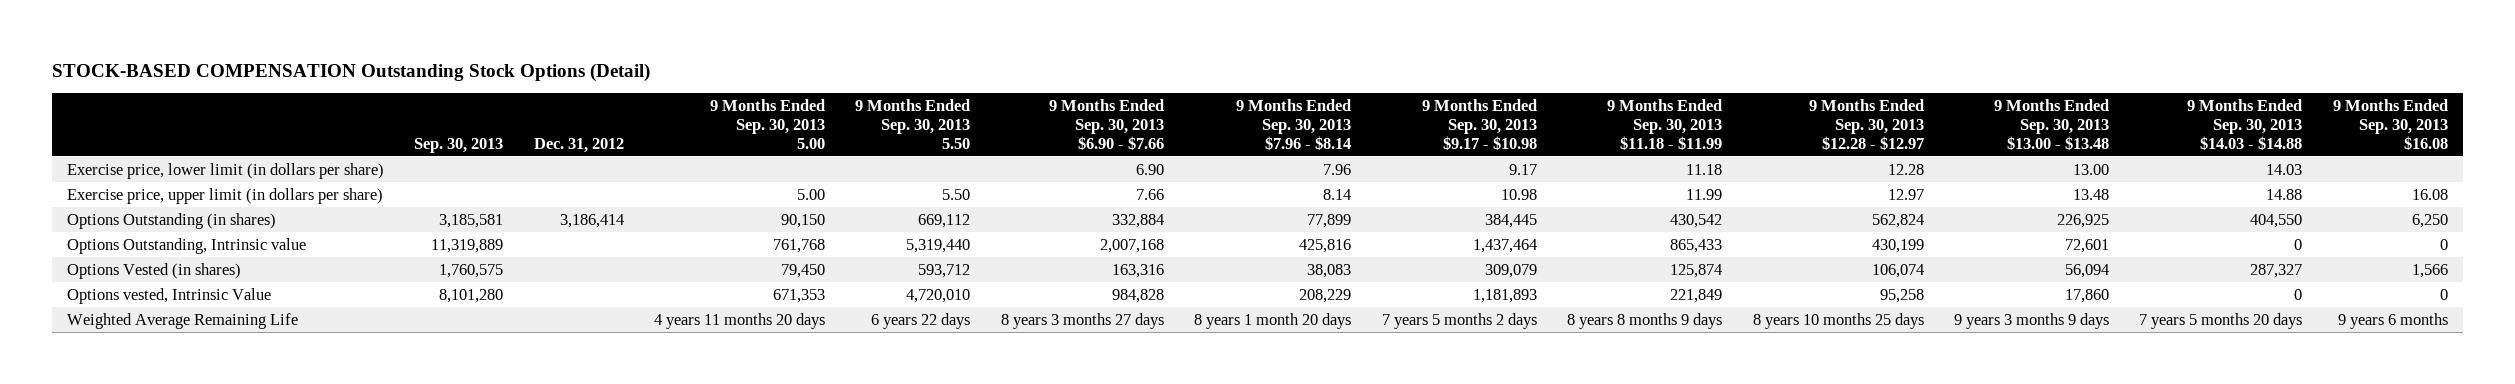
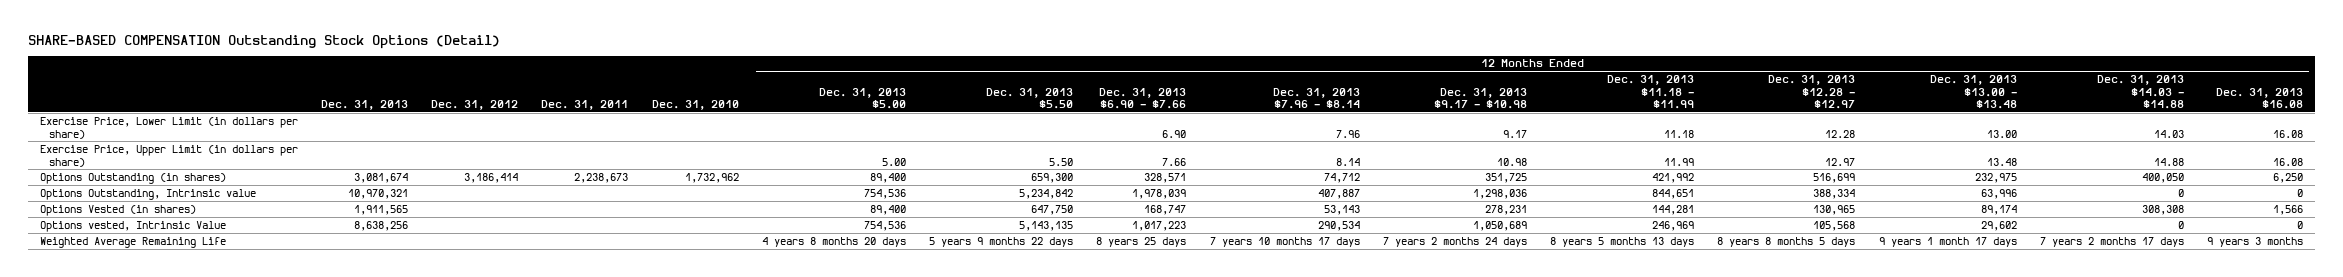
- STOCK-BASED COMPENSATION Outstanding Stock Options (Detail)
+ SHARE-BASED COMPENSATION Outstanding Stock Options (Detail)
- | Sep. 30, 2013 | Dec. 31, 2012 | 9 Months Ended Sep. 30, 2013 5.00 | 9 Months Ended Sep. 30, 2013 5.50 | 9 Months Ended Sep. 30, 2013 $6.90 - $7.66 | 9 Months Ended Sep. 30, 2013 $7.96 - $8.14 | 9 Months Ended Sep. 30, 2013 $9.17 - $10.98 | 9 Months Ended Sep. 30, 2013 $11.18 - $11.99 | 9 Months Ended Sep. 30, 2013 $12.28 - $12.97 | 9 Months Ended Sep. 30, 2013 $13.00 - $13.48 | 9 Months Ended Sep. 30, 2013 $14.03 - $14.88 | 9 Months Ended Sep. 30, 2013 $16.08
+ | Dec. 31, 2013 | Dec. 31, 2012 | Dec. 31, 2011 | Dec. 31, 2010 | 12 Months Ended Dec. 31, 2013 $5.00 | 12 Months Ended Dec. 31, 2013 $5.50 | 12 Months Ended Dec. 31, 2013 $6.90 - $7.66 | 12 Months Ended Dec. 31, 2013 $7.96 - $8.14 | 12 Months Ended Dec. 31, 2013 $9.17 - $10.98 | 12 Months Ended Dec. 31, 2013 $11.18 - $11.99 | 12 Months Ended Dec. 31, 2013 $12.28 - $12.97 | 12 Months Ended Dec. 31, 2013 $13.00 - $13.48 | 12 Months Ended Dec. 31, 2013 $14.03 - $14.88 | 12 Months Ended Dec. 31, 2013 $16.08
- Exercise price, lower limit (in dollars per share) | | | | | 6.90 | 7.96 | 9.17 | 11.18 | 12.28 | 13.00 | 14.03 |
- Exercise price, upper limit (in dollars per share) | | | 5.00 | 5.50 | 7.66 | 8.14 | 10.98 | 11.99 | 12.97 | 13.48 | 14.88 | 16.08
+ Exercise Price, Lower Limit (in dollars per share) | | | | | | | 6.90 | 7.96 | 9.17 | 11.18 | 12.28 | 13.00 | 14.03 | 16.08
+ Exercise Price, Upper Limit (in dollars per share) | | | | | 5.00 | 5.50 | 7.66 | 8.14 | 10.98 | 11.99 | 12.97 | 13.48 | 14.88 | 16.08

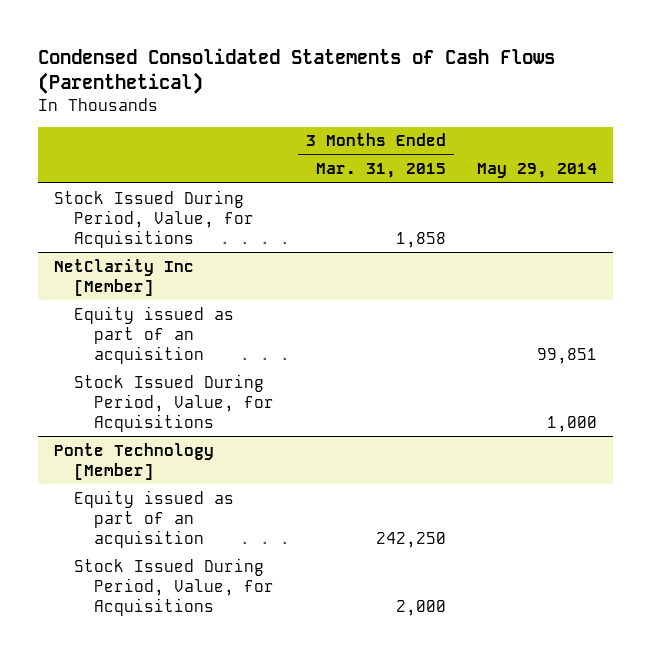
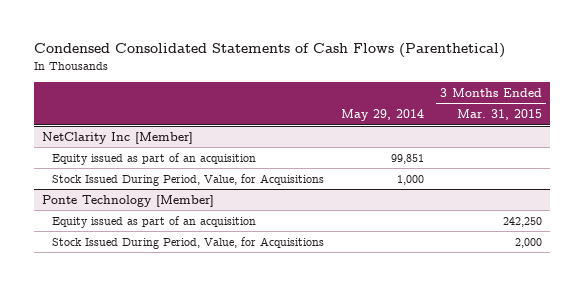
- | 3 Months Ended Mar. 31, 2015 | May 29, 2014
+ | May 29, 2014 | 3 Months Ended Mar. 31, 2015
- Stock Issued During Period, Value, for Acquisitions | 1,858 |

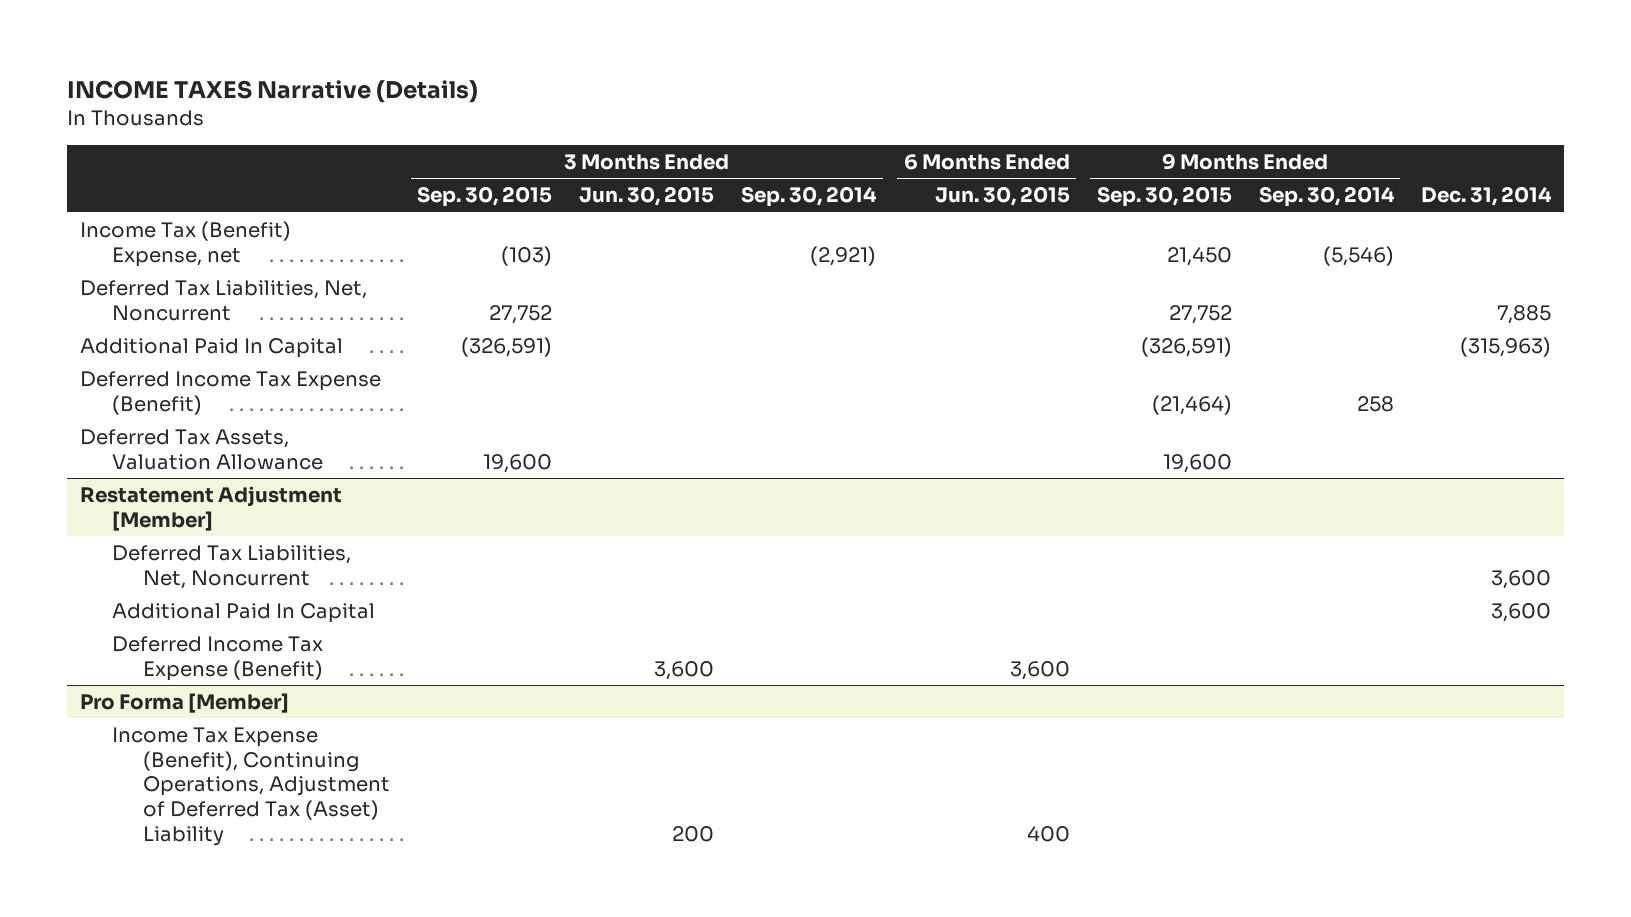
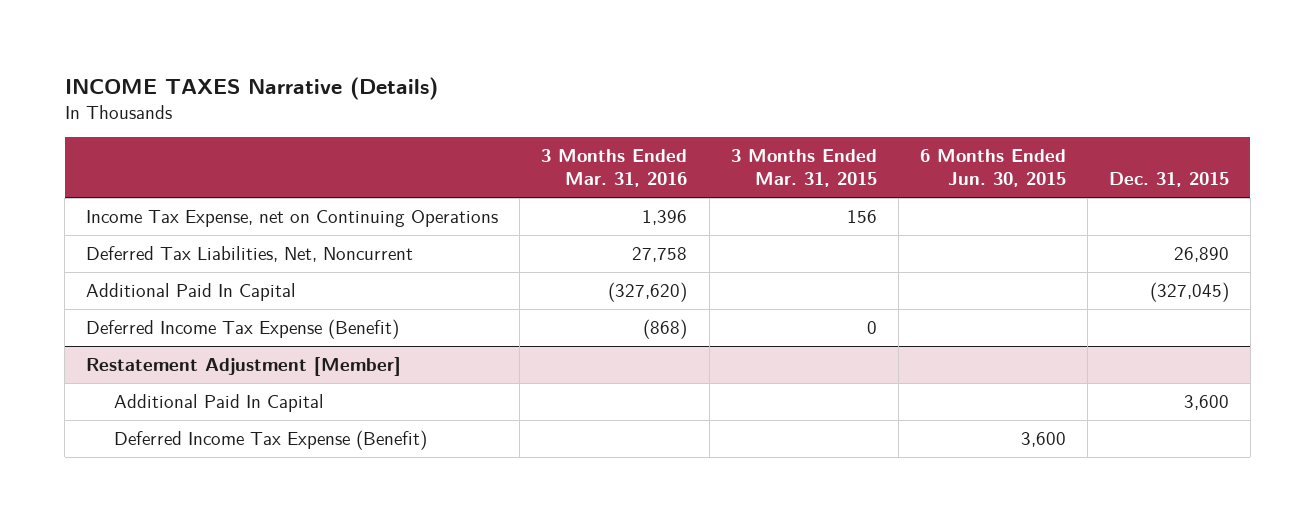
- | 3 Months Ended Sep. 30, 2015 | 3 Months Ended Jun. 30, 2015 | 3 Months Ended Sep. 30, 2014 | 6 Months Ended Jun. 30, 2015 | 9 Months Ended Sep. 30, 2015 | 9 Months Ended Sep. 30, 2014 | Dec. 31, 2014
+ | 3 Months Ended Mar. 31, 2016 | 3 Months Ended Mar. 31, 2015 | 6 Months Ended Jun. 30, 2015 | Dec. 31, 2015
- Income Tax (Benefit) Expense, net | (103) | | (2,921) | | 21,450 | (5,546) |
+ Income Tax Expense, net on Continuing Operations | 1,396 | 156 | |
- Deferred Tax Assets, Valuation Allowance | 19,600 | | | | 19,600 | |
@ Restatement Adjustment [Member]
- Deferred Tax Liabilities, Net, Noncurrent | | | | | | | 3,600
- Pro Forma [Member]
- Income Tax Expense (Benefit), Continuing Operations, Adjustment of Deferred Tax (Asset) Liability | | 200 | | 400 | | |

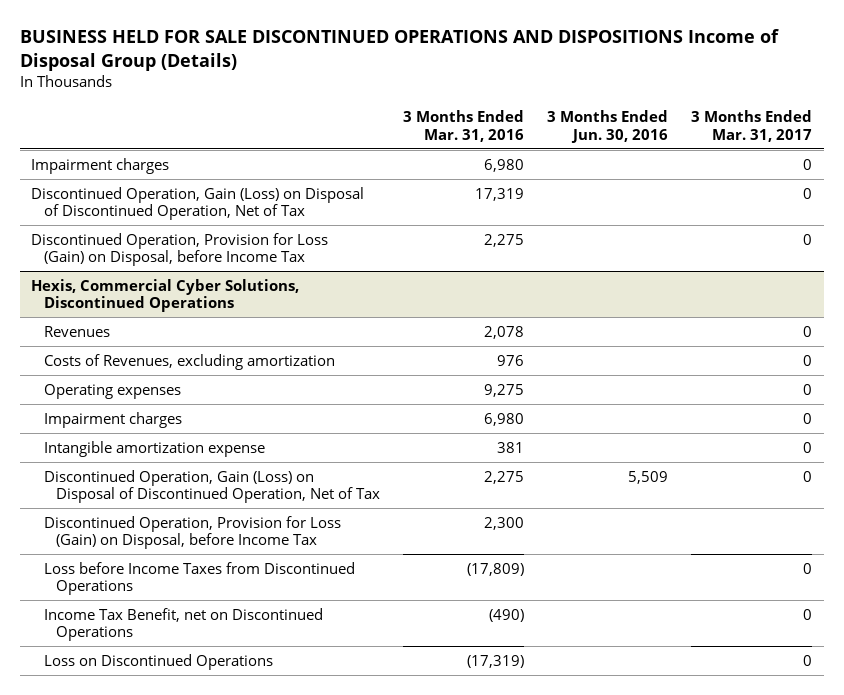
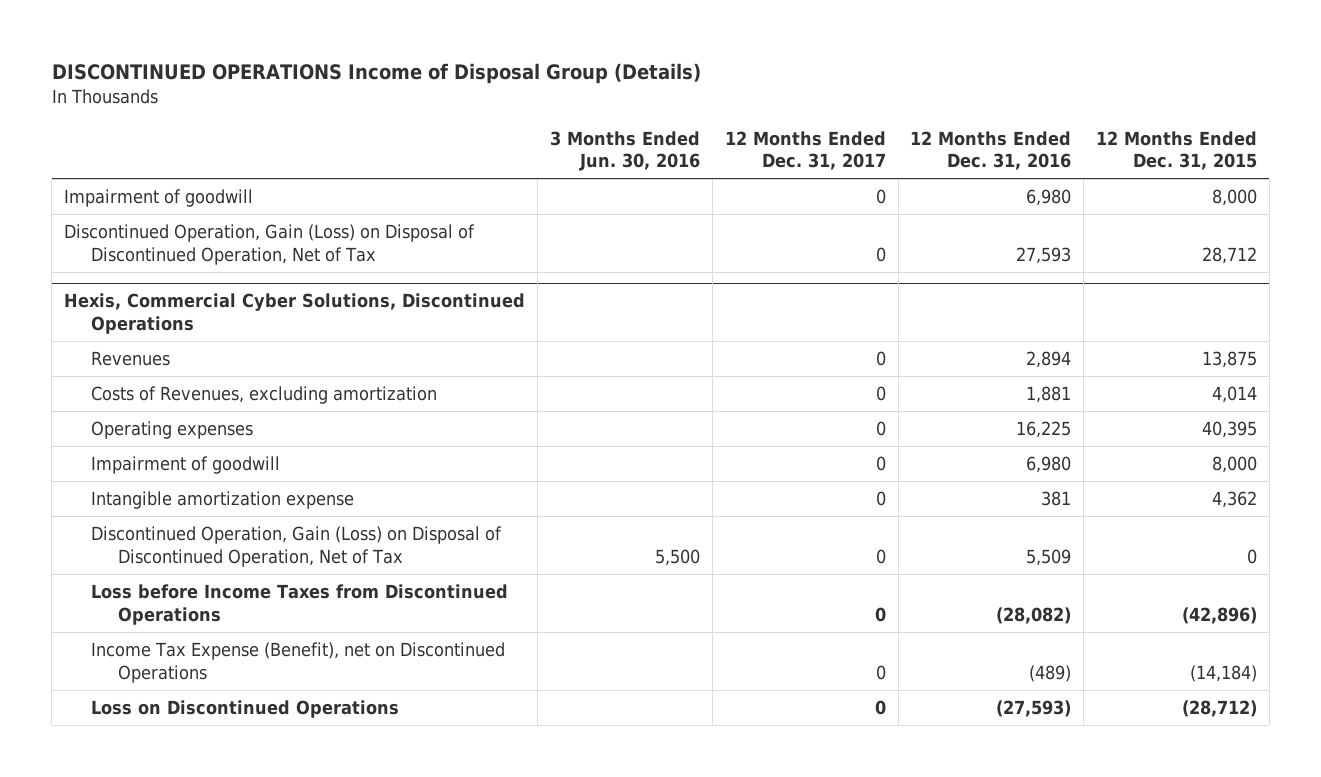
- BUSINESS HELD FOR SALE DISCONTINUED OPERATIONS AND DISPOSITIONS Income of Disposal Group (Details)
+ DISCONTINUED OPERATIONS Income of Disposal Group (Details)
- | 3 Months Ended Mar. 31, 2016 | 3 Months Ended Jun. 30, 2016 | 3 Months Ended Mar. 31, 2017
+ | 3 Months Ended Jun. 30, 2016 | 12 Months Ended Dec. 31, 2017 | 12 Months Ended Dec. 31, 2016 | 12 Months Ended Dec. 31, 2015
- Impairment charges | 6,980 | | 0
+ Impairment of goodwill | | 0 | 6,980 | 8,000
- Discontinued Operation, Provision for Loss (Gain) on Disposal, before Income Tax | 2,275 | | 0
@ Hexis, Commercial Cyber Solutions, Discontinued Operations
- Impairment charges | 6,980 | | 0
+ Impairment of goodwill | | 0 | 6,980 | 8,000
- Discontinued Operation, Gain (Loss) on Disposal of Discontinued Operation, Net of Tax | 2,275 | 5,509 | 0
- Discontinued Operation, Provision for Loss (Gain) on Disposal, before Income Tax | 2,300 | |
+ Discontinued Operation, Gain (Loss) on Disposal of Discontinued Operation, Net of Tax | 5,500 | 0 | 5,509 | 0
- Income Tax Benefit, net on Discontinued Operations | (490) | | 0
+ Income Tax Expense (Benefit), net on Discontinued Operations | | 0 | (489) | (14,184)

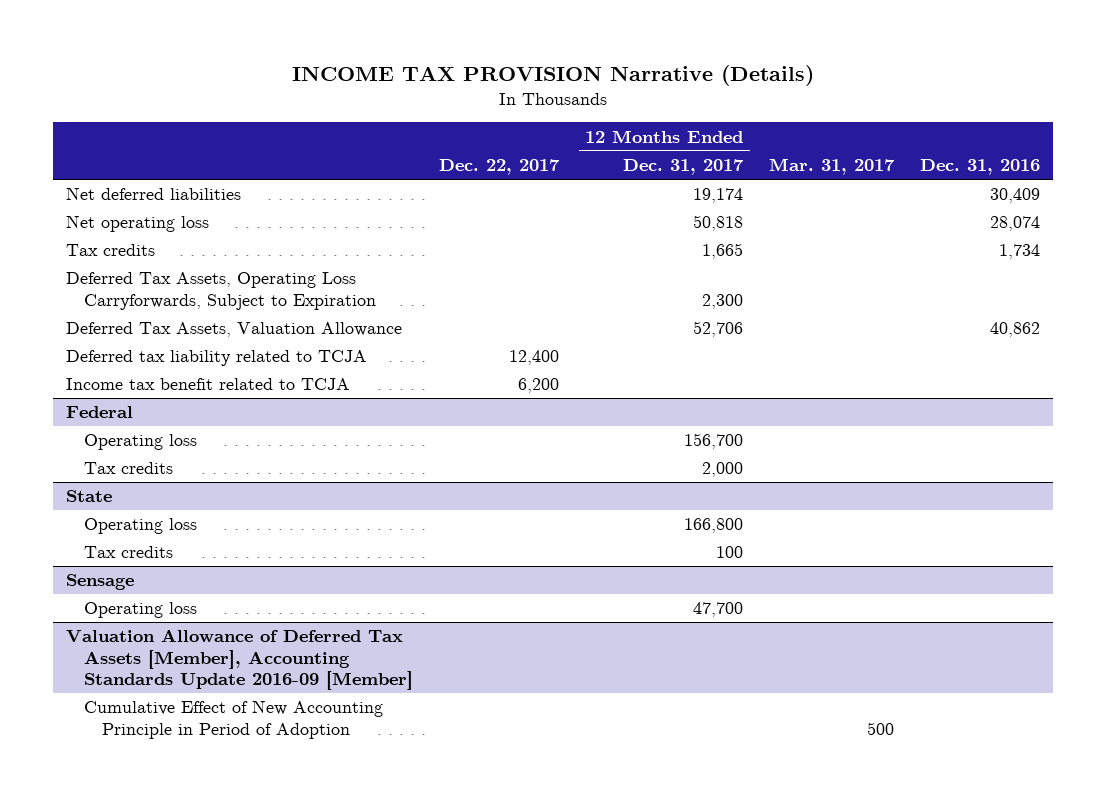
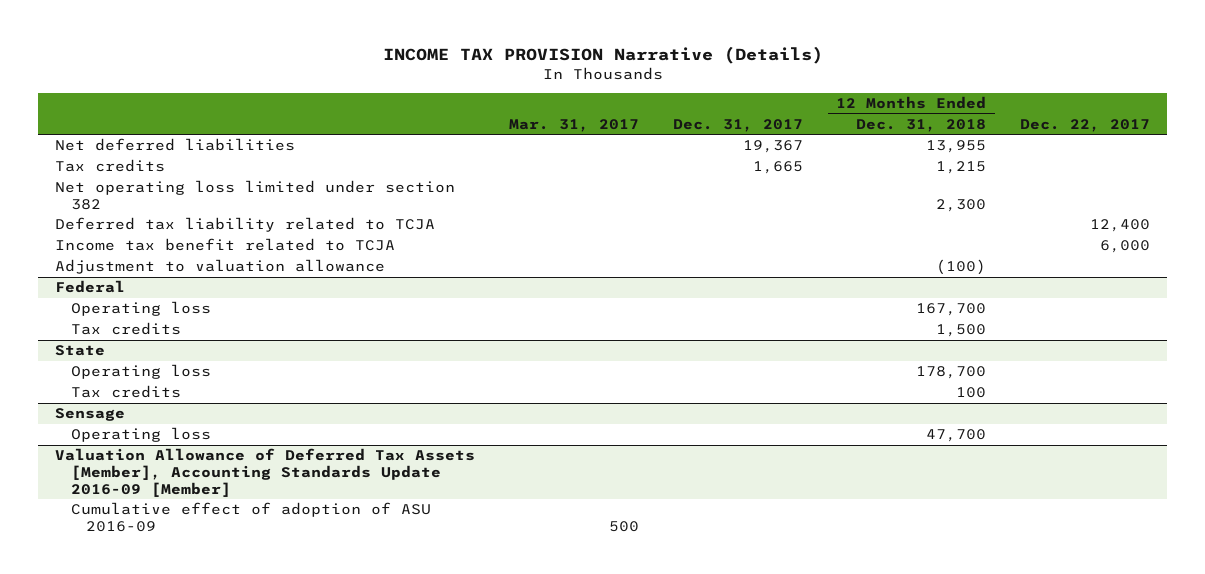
- | Dec. 22, 2017 | 12 Months Ended Dec. 31, 2017 | Mar. 31, 2017 | Dec. 31, 2016
+ | Mar. 31, 2017 | Dec. 31, 2017 | 12 Months Ended Dec. 31, 2018 | Dec. 22, 2017
- Net operating loss | | 50,818 | | 28,074
- Deferred Tax Assets, Operating Loss Carryforwards, Subject to Expiration | | 2,300 | |
- Deferred Tax Assets, Valuation Allowance | | 52,706 | | 40,862
+ Net operating loss limited under section 382 | | | 2,300 |
- Income tax benefit related to TCJA | 6,200 | | |
+ Income tax benefit related to TCJA | | | | 6,000
+ Adjustment to valuation allowance | | | (100) |
@ Valuation Allowance of Deferred Tax Assets [Member], Accounting Standards Update 2016-09 [Member]
- Cumulative Effect of New Accounting Principle in Period of Adoption | | | 500 |
+ Cumulative effect of adoption of ASU 2016-09 | 500 | | |

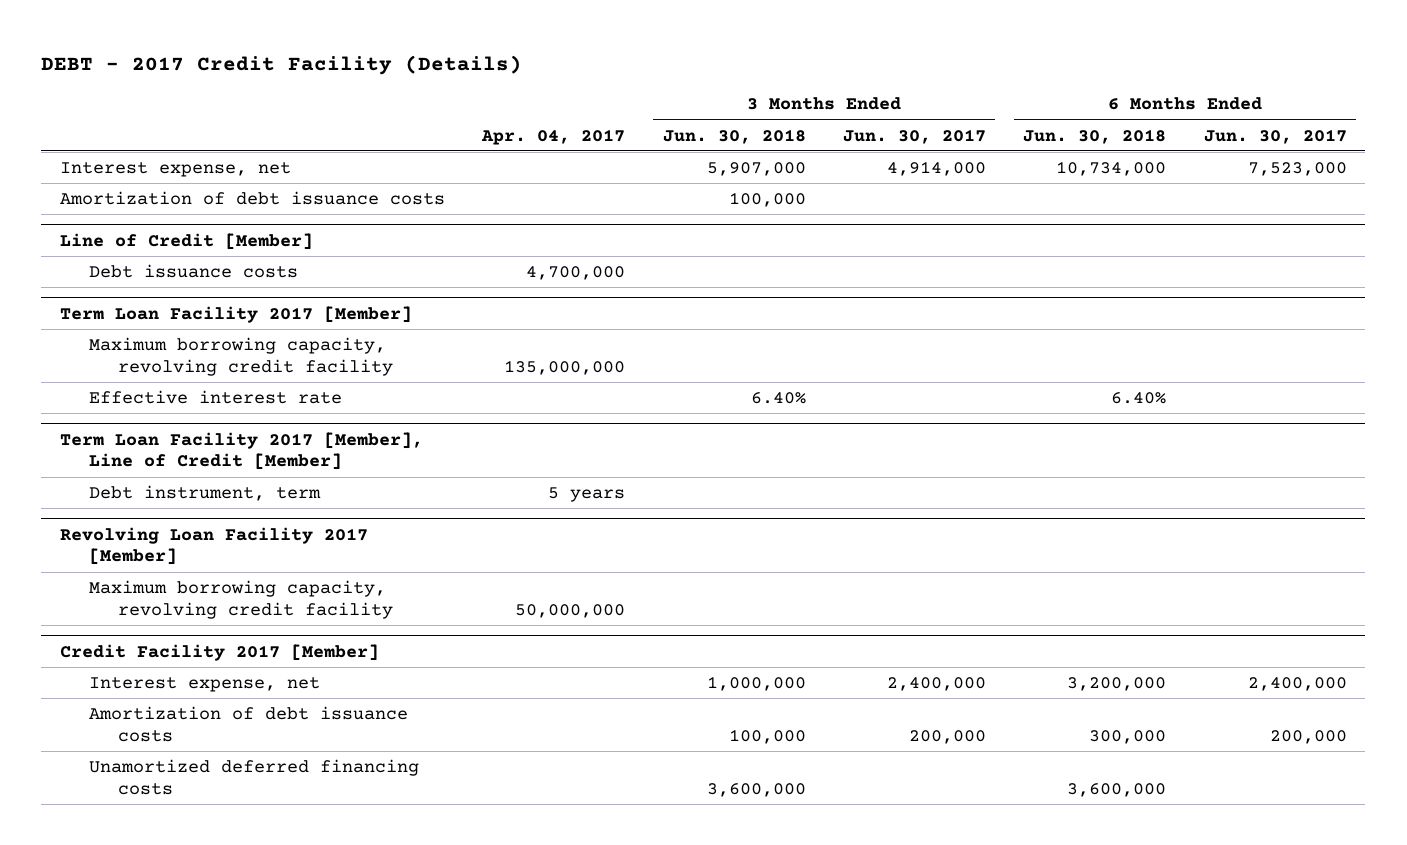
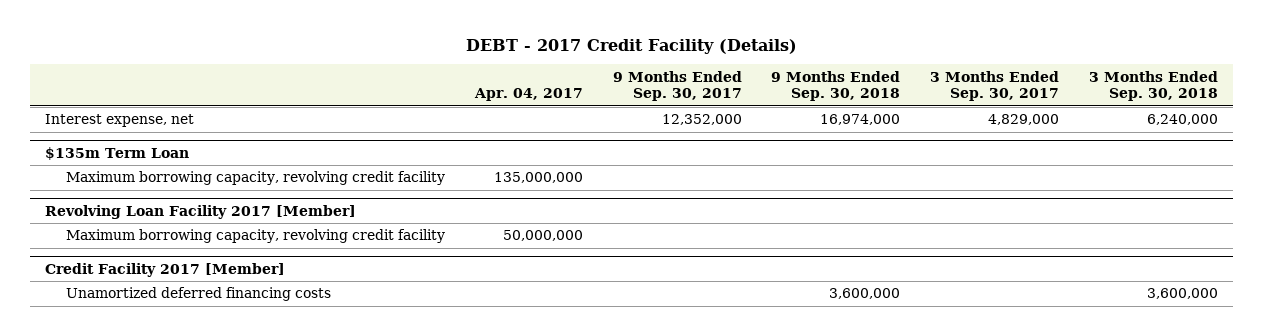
- | Apr. 04, 2017 | 3 Months Ended Jun. 30, 2018 | 3 Months Ended Jun. 30, 2017 | 6 Months Ended Jun. 30, 2018 | 6 Months Ended Jun. 30, 2017
+ | Apr. 04, 2017 | 9 Months Ended Sep. 30, 2017 | 9 Months Ended Sep. 30, 2018 | 3 Months Ended Sep. 30, 2017 | 3 Months Ended Sep. 30, 2018
- Amortization of debt issuance costs | | 100,000 | | |
- Line of Credit [Member]
- Debt issuance costs | 4,700,000 | | | |
- Term Loan Facility 2017 [Member]
+ $135m Term Loan
- Effective interest rate | | 6.40% | | 6.40% |
- Term Loan Facility 2017 [Member], Line of Credit [Member]
- Debt instrument, term | 5 years | | | |
@ Credit Facility 2017 [Member]
- Interest expense, net | | 1,000,000 | 2,400,000 | 3,200,000 | 2,400,000
- Amortization of debt issuance costs | | 100,000 | 200,000 | 300,000 | 200,000

